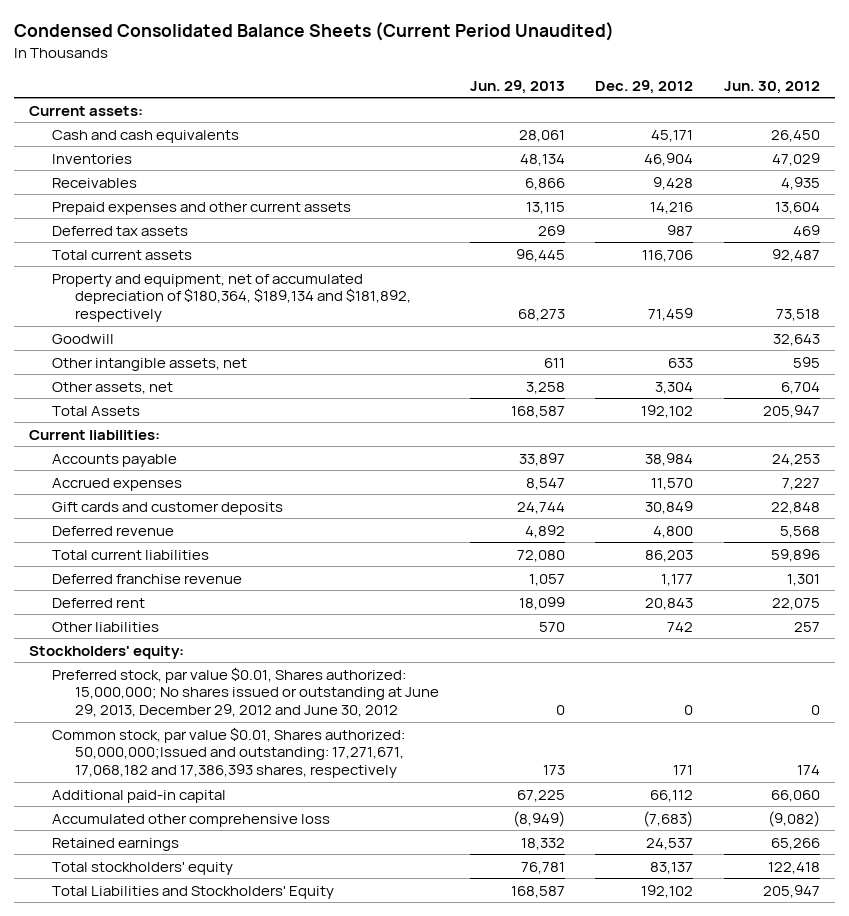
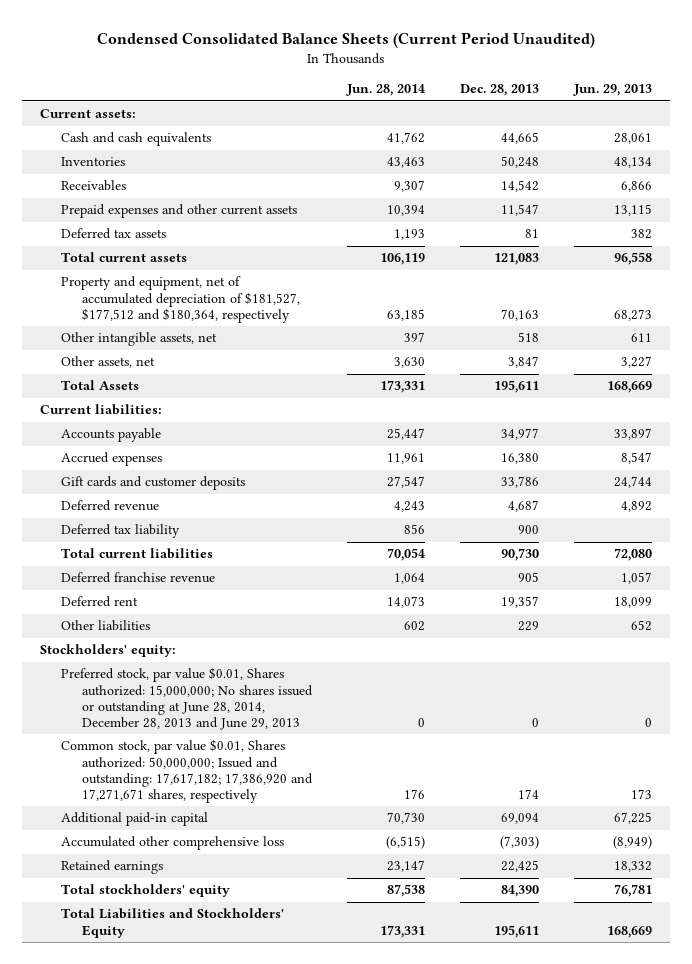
- | Jun. 29, 2013 | Dec. 29, 2012 | Jun. 30, 2012
+ | Jun. 28, 2014 | Dec. 28, 2013 | Jun. 29, 2013
- Deferred tax assets | 269 | 987 | 469
- Total current assets | 96,445 | 116,706 | 92,487
- Property and equipment, net of accumulated depreciation of $180,364, $189,134 and $181,892, respectively | 68,273 | 71,459 | 73,518
- Goodwill | | | 32,643
+ Deferred tax assets | 1,193 | 81 | 382
+ Total current assets | 106,119 | 121,083 | 96,558
+ Property and equipment, net of accumulated depreciation of $181,527, $177,512 and $180,364, respectively | 63,185 | 70,163 | 68,273
- Other assets, net | 3,258 | 3,304 | 6,704
- Total Assets | 168,587 | 192,102 | 205,947
+ Other assets, net | 3,630 | 3,847 | 3,227
+ Total Assets | 173,331 | 195,611 | 168,669
+ Deferred tax liability | 856 | 900 |
- Other liabilities | 570 | 742 | 257
+ Other liabilities | 602 | 229 | 652
- Preferred stock, par value $0.01, Shares authorized: 15,000,000; No shares issued or outstanding at June 29, 2013, December 29, 2012 and June 30, 2012 | 0 | 0 | 0
- Common stock, par value $0.01, Shares authorized: 50,000,000;Issued and outstanding: 17,271,671, 17,068,182 and 17,386,393 shares, respectively | 173 | 171 | 174
+ Preferred stock, par value $0.01, Shares authorized: 15,000,000; No shares issued or outstanding at June 28, 2014, December 28, 2013 and June 29, 2013 | 0 | 0 | 0
+ Common stock, par value $0.01, Shares authorized: 50,000,000; Issued and outstanding: 17,617,182; 17,386,920 and 17,271,671 shares, respectively | 176 | 174 | 173
- Total Liabilities and Stockholders' Equity | 168,587 | 192,102 | 205,947
+ Total Liabilities and Stockholders' Equity | 173,331 | 195,611 | 168,669

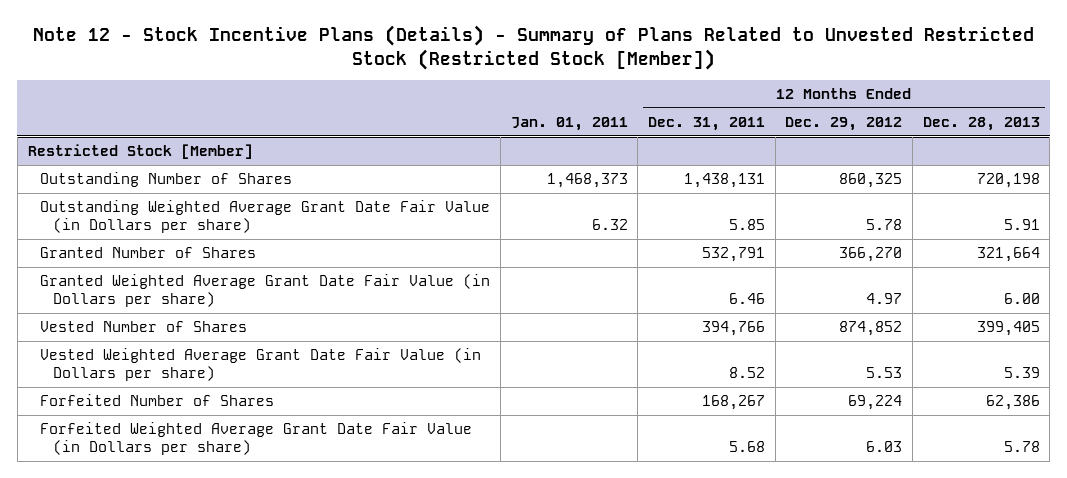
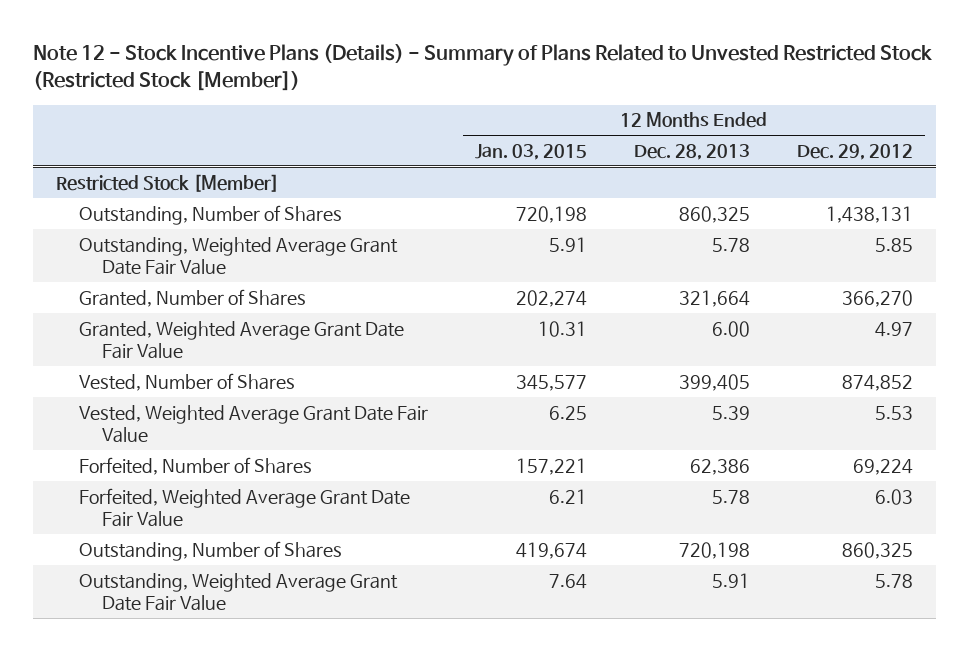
- | Jan. 01, 2011 | 12 Months Ended Dec. 31, 2011 | 12 Months Ended Dec. 29, 2012 | 12 Months Ended Dec. 28, 2013
+ | 12 Months Ended Jan. 03, 2015 | 12 Months Ended Dec. 28, 2013 | 12 Months Ended Dec. 29, 2012
@ Restricted Stock [Member]
- Outstanding Number of Shares | 1,468,373 | 1,438,131 | 860,325 | 720,198
- Outstanding Weighted Average Grant Date Fair Value (in Dollars per share) | 6.32 | 5.85 | 5.78 | 5.91
- Granted Number of Shares | | 532,791 | 366,270 | 321,664
- Granted Weighted Average Grant Date Fair Value (in Dollars per share) | | 6.46 | 4.97 | 6.00
- Vested Number of Shares | | 394,766 | 874,852 | 399,405
- Vested Weighted Average Grant Date Fair Value (in Dollars per share) | | 8.52 | 5.53 | 5.39
- Forfeited Number of Shares | | 168,267 | 69,224 | 62,386
- Forfeited Weighted Average Grant Date Fair Value (in Dollars per share) | | 5.68 | 6.03 | 5.78
+ Outstanding, Number of Shares | 720,198 | 860,325 | 1,438,131
+ Outstanding, Weighted Average Grant Date Fair Value | 5.91 | 5.78 | 5.85
+ Granted, Number of Shares | 202,274 | 321,664 | 366,270
+ Granted, Weighted Average Grant Date Fair Value | 10.31 | 6.00 | 4.97
+ Vested, Number of Shares | 345,577 | 399,405 | 874,852
+ Vested, Weighted Average Grant Date Fair Value | 6.25 | 5.39 | 5.53
+ Forfeited, Number of Shares | 157,221 | 62,386 | 69,224
+ Forfeited, Weighted Average Grant Date Fair Value | 6.21 | 5.78 | 6.03
+ Outstanding, Number of Shares | 419,674 | 720,198 | 860,325
+ Outstanding, Weighted Average Grant Date Fair Value | 7.64 | 5.91 | 5.78

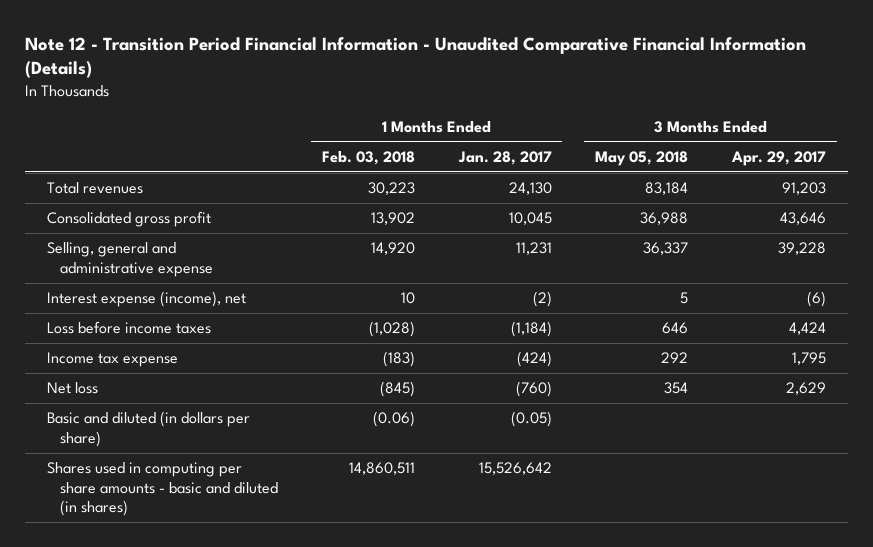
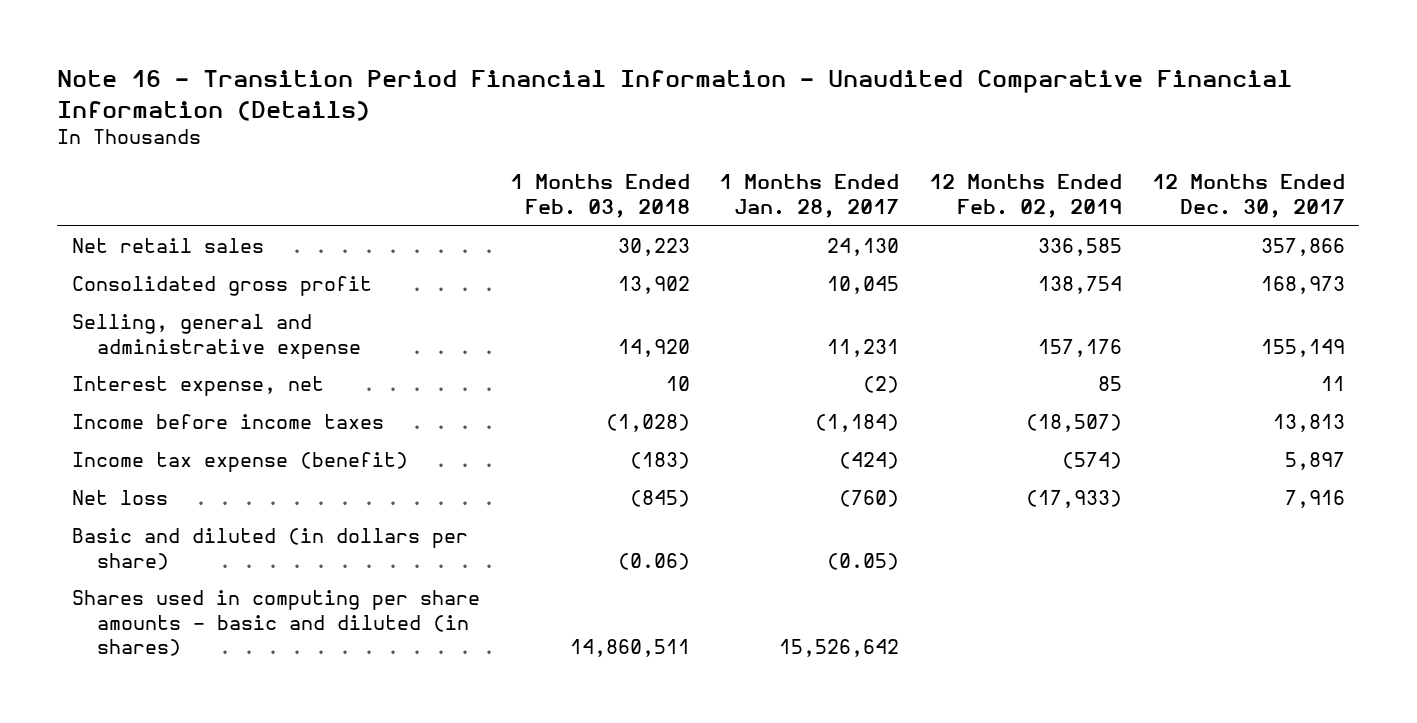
- Note 12 - Transition Period Financial Information - Unaudited Comparative Financial Information (Details)
+ Note 16 - Transition Period Financial Information - Unaudited Comparative Financial Information (Details)
- | 1 Months Ended Feb. 03, 2018 | 1 Months Ended Jan. 28, 2017 | 3 Months Ended May 05, 2018 | 3 Months Ended Apr. 29, 2017
+ | 1 Months Ended Feb. 03, 2018 | 1 Months Ended Jan. 28, 2017 | 12 Months Ended Feb. 02, 2019 | 12 Months Ended Dec. 30, 2017
- Total revenues | 30,223 | 24,130 | 83,184 | 91,203
+ Net retail sales | 30,223 | 24,130 | 336,585 | 357,866
- Interest expense (income), net | 10 | (2) | 5 | (6)
- Loss before income taxes | (1,028) | (1,184) | 646 | 4,424
- Income tax expense | (183) | (424) | 292 | 1,795
+ Interest expense, net | 10 | (2) | 85 | 11
+ Income before income taxes | (1,028) | (1,184) | (18,507) | 13,813
+ Income tax expense (benefit) | (183) | (424) | (574) | 5,897

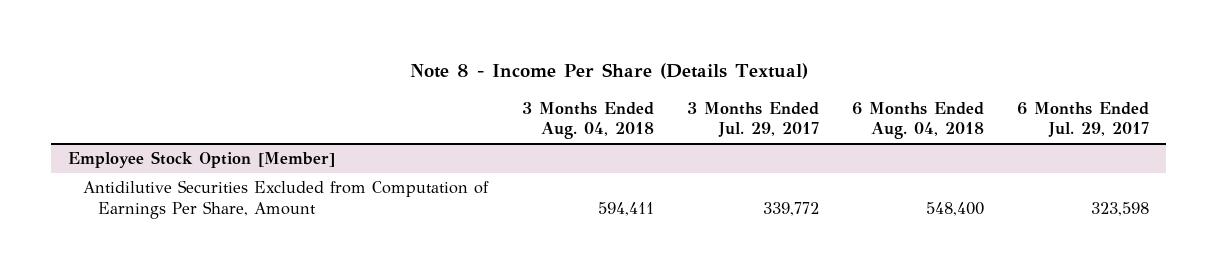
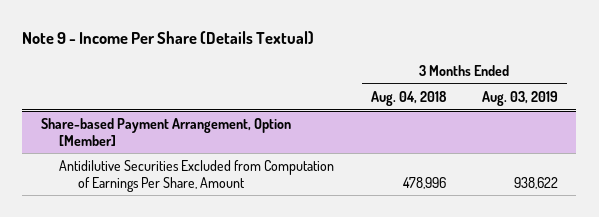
- Note 8 - Income Per Share (Details Textual)
+ Note 9 - Income Per Share (Details Textual)
- | 3 Months Ended Aug. 04, 2018 | 3 Months Ended Jul. 29, 2017 | 6 Months Ended Aug. 04, 2018 | 6 Months Ended Jul. 29, 2017
+ | 3 Months Ended Aug. 04, 2018 | 3 Months Ended Aug. 03, 2019
- Employee Stock Option [Member]
- Antidilutive Securities Excluded from Computation of Earnings Per Share, Amount | 594,411 | 339,772 | 548,400 | 323,598
+ Share-based Payment Arrangement, Option [Member]
+ Antidilutive Securities Excluded from Computation of Earnings Per Share, Amount | 478,996 | 938,622

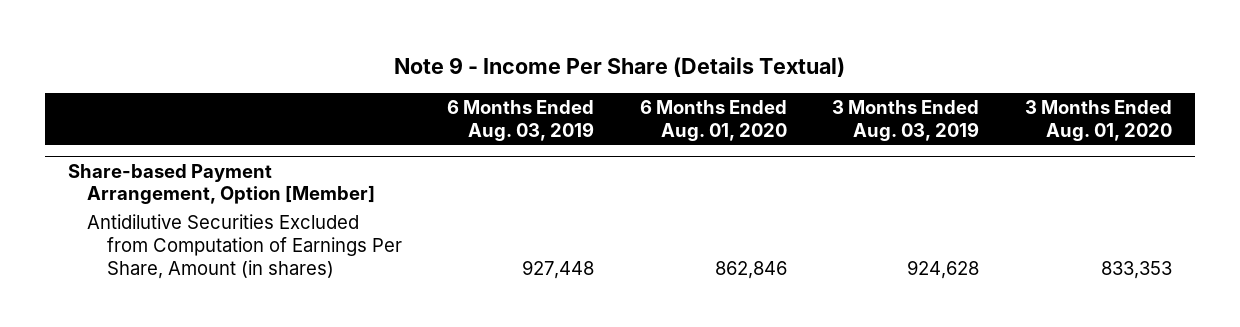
- | 3 Months Ended Aug. 04, 2018 | 3 Months Ended Aug. 03, 2019
+ | 6 Months Ended Aug. 03, 2019 | 6 Months Ended Aug. 01, 2020 | 3 Months Ended Aug. 03, 2019 | 3 Months Ended Aug. 01, 2020
@ Share-based Payment Arrangement, Option [Member]
- Antidilutive Securities Excluded from Computation of Earnings Per Share, Amount | 478,996 | 938,622
+ Antidilutive Securities Excluded from Computation of Earnings Per Share, Amount (in shares) | 927,448 | 862,846 | 924,628 | 833,353

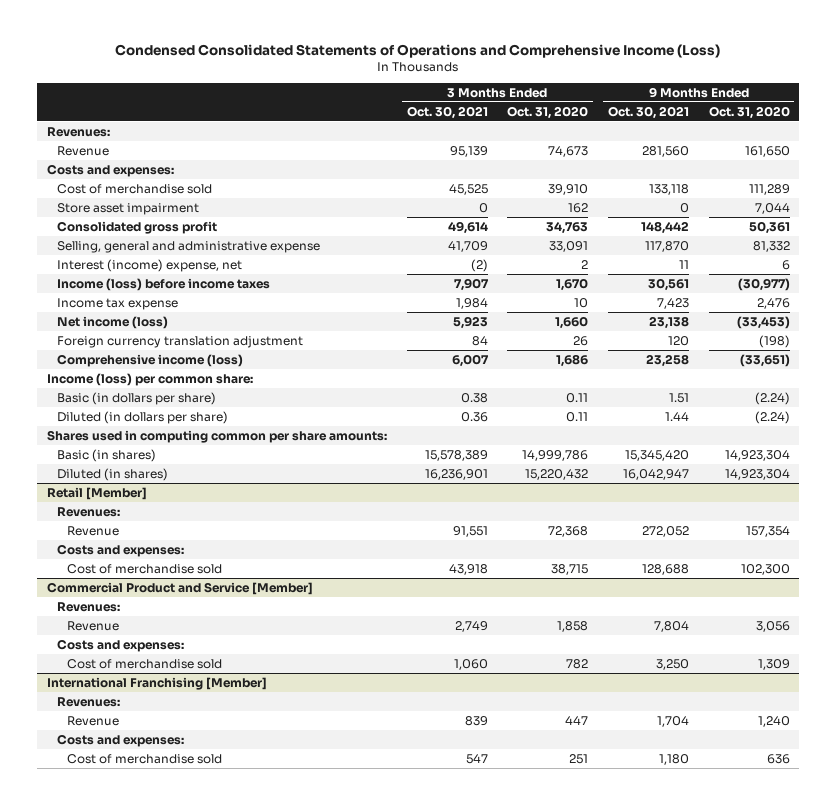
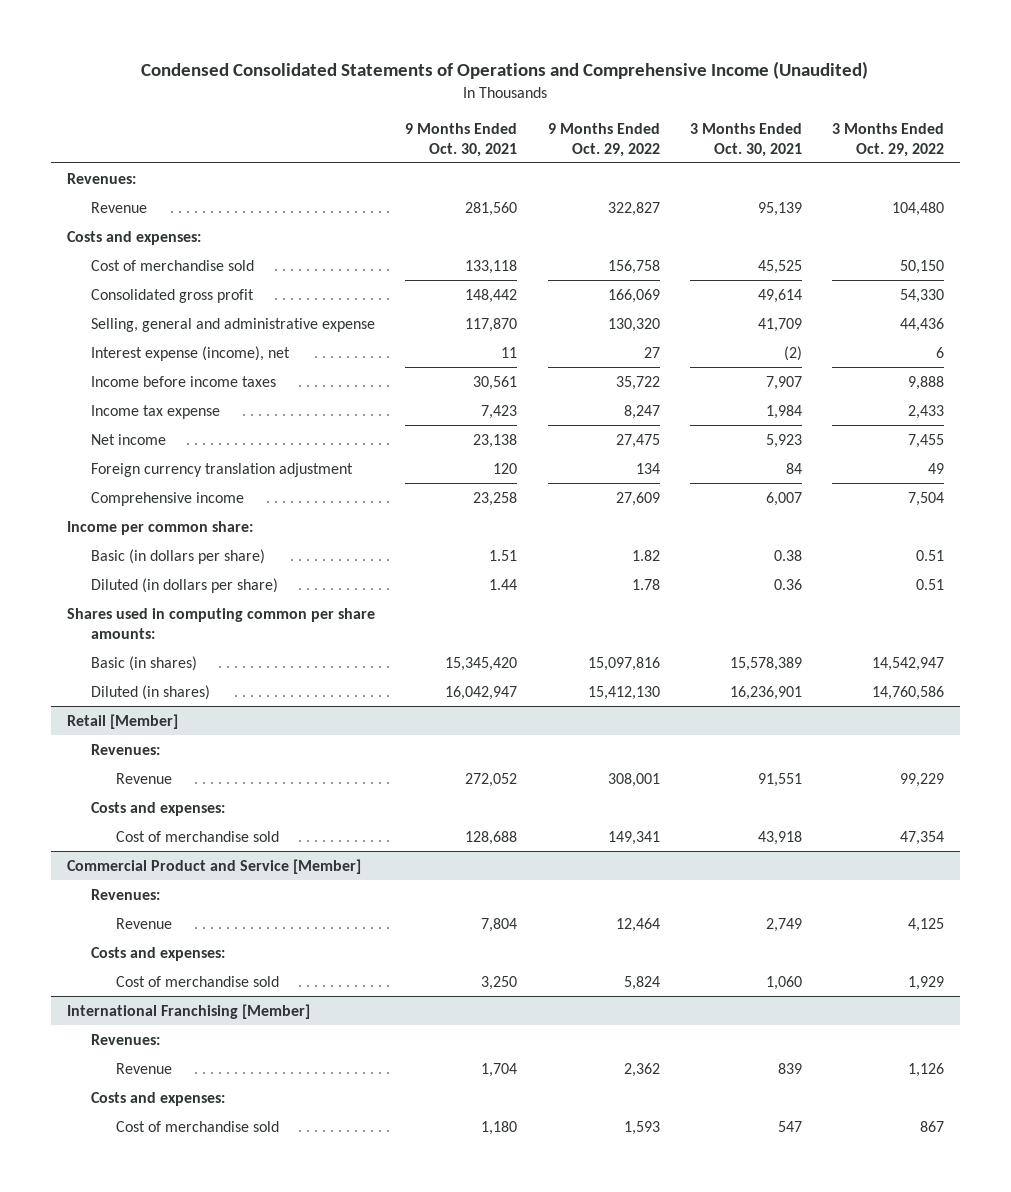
- Condensed Consolidated Statements of Operations and Comprehensive Income (Loss)
+ Condensed Consolidated Statements of Operations and Comprehensive Income (Unaudited)
- | 3 Months Ended Oct. 30, 2021 | 3 Months Ended Oct. 31, 2020 | 9 Months Ended Oct. 30, 2021 | 9 Months Ended Oct. 31, 2020
+ | 9 Months Ended Oct. 30, 2021 | 9 Months Ended Oct. 29, 2022 | 3 Months Ended Oct. 30, 2021 | 3 Months Ended Oct. 29, 2022
- Store asset impairment | 0 | 162 | 0 | 7,044
- Interest (income) expense, net | (2) | 2 | 11 | 6
- Income (loss) before income taxes | 7,907 | 1,670 | 30,561 | (30,977)
+ Interest expense (income), net | 11 | 27 | (2) | 6
+ Income before income taxes | 30,561 | 35,722 | 7,907 | 9,888
- Net income (loss) | 5,923 | 1,660 | 23,138 | (33,453)
+ Net income | 23,138 | 27,475 | 5,923 | 7,455
- Comprehensive income (loss) | 6,007 | 1,686 | 23,258 | (33,651)
- Income (loss) per common share:
+ Comprehensive income | 23,258 | 27,609 | 6,007 | 7,504
+ Income per common share:

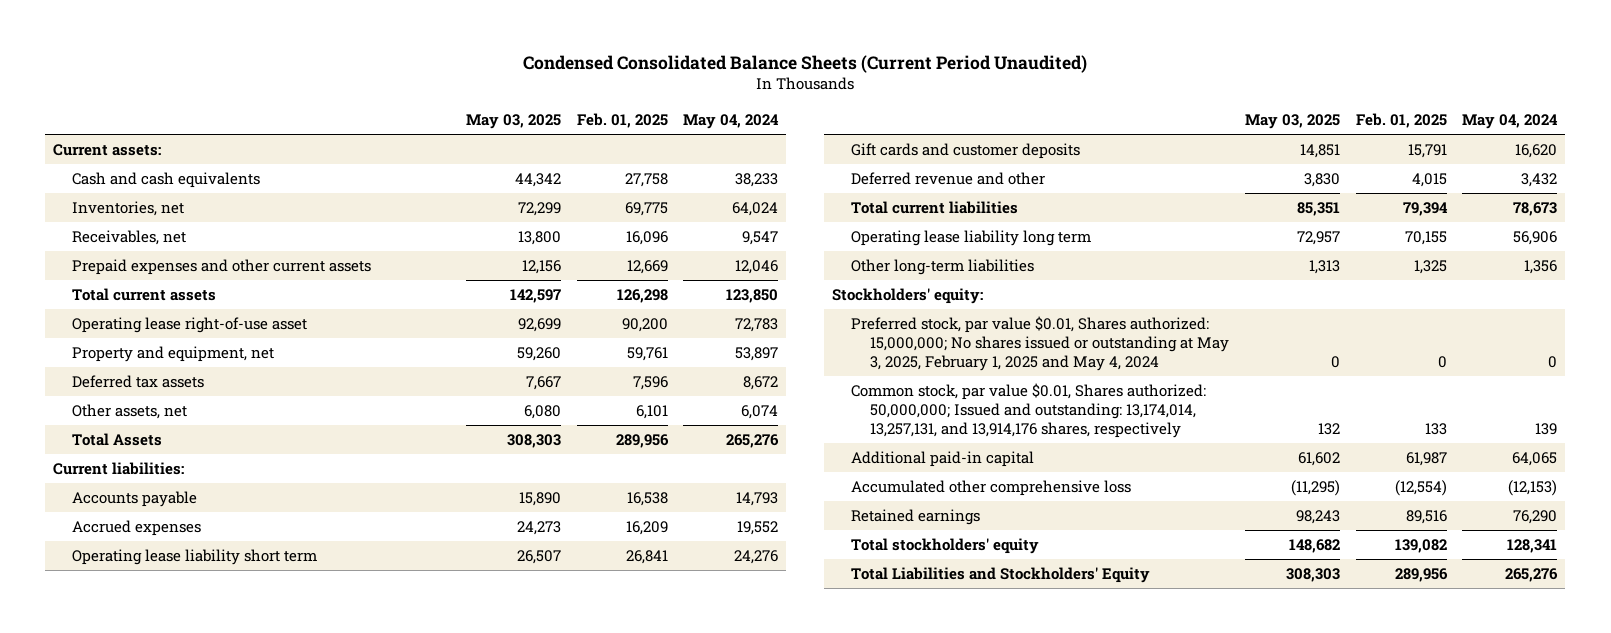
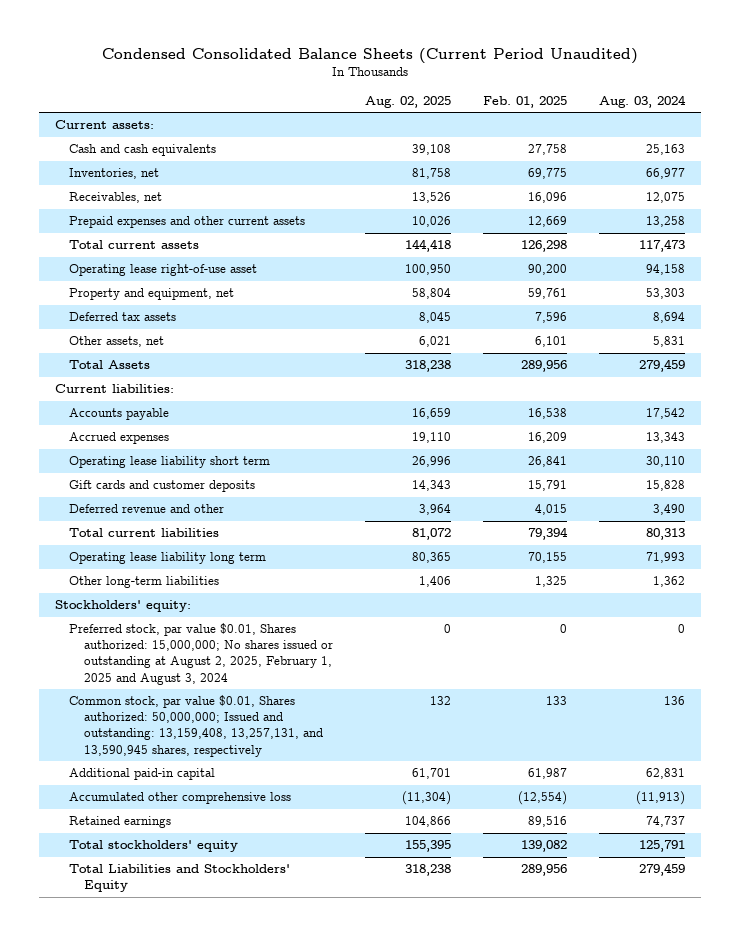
- | May 03, 2025 | Feb. 01, 2025 | May 04, 2024
+ | Aug. 02, 2025 | Feb. 01, 2025 | Aug. 03, 2024
- Preferred stock, par value $0.01, Shares authorized: 15,000,000; No shares issued or outstanding at May 3, 2025, February 1, 2025 and May 4, 2024 | 0 | 0 | 0
- Common stock, par value $0.01, Shares authorized: 50,000,000; Issued and outstanding: 13,174,014, 13,257,131, and 13,914,176 shares, respectively | 132 | 133 | 139
+ Preferred stock, par value $0.01, Shares authorized: 15,000,000; No shares issued or outstanding at August 2, 2025, February 1, 2025 and August 3, 2024 | 0 | 0 | 0
+ Common stock, par value $0.01, Shares authorized: 50,000,000; Issued and outstanding: 13,159,408, 13,257,131, and 13,590,945 shares, respectively | 132 | 133 | 136

